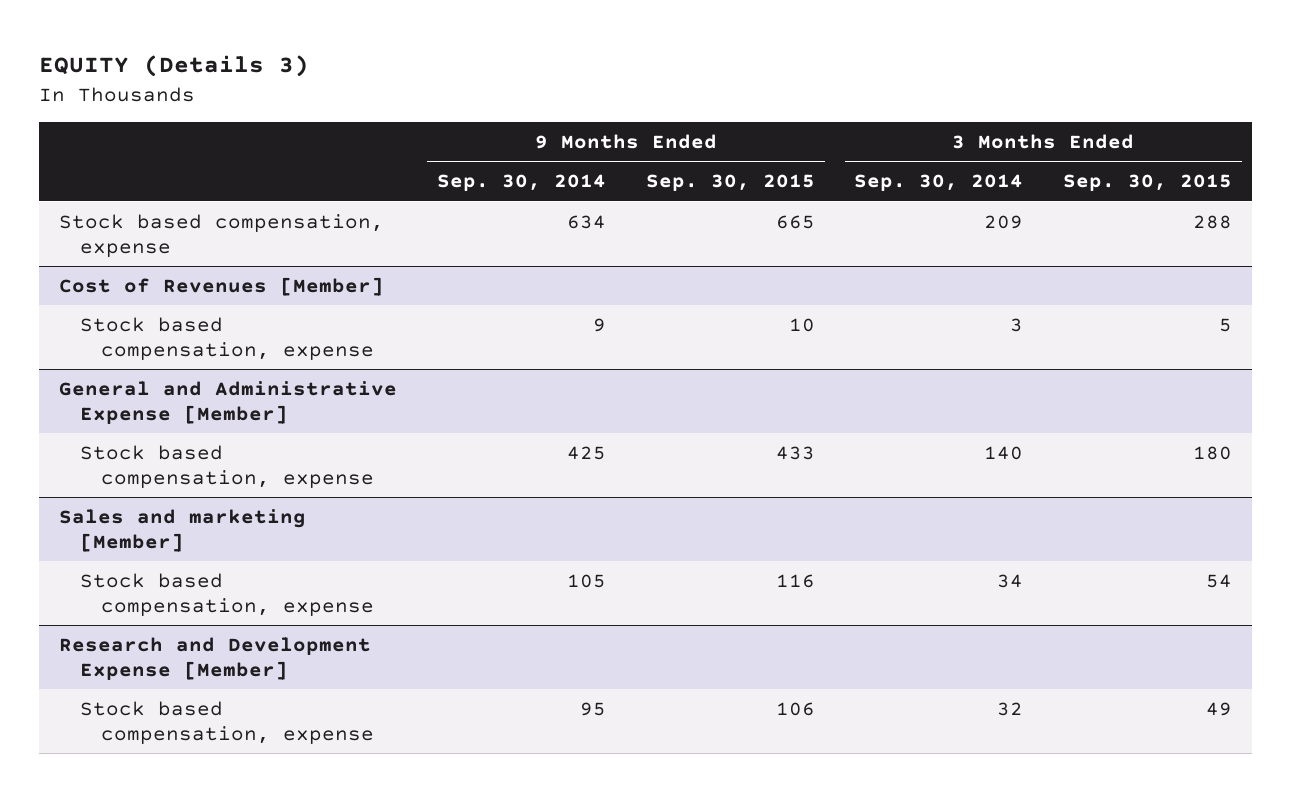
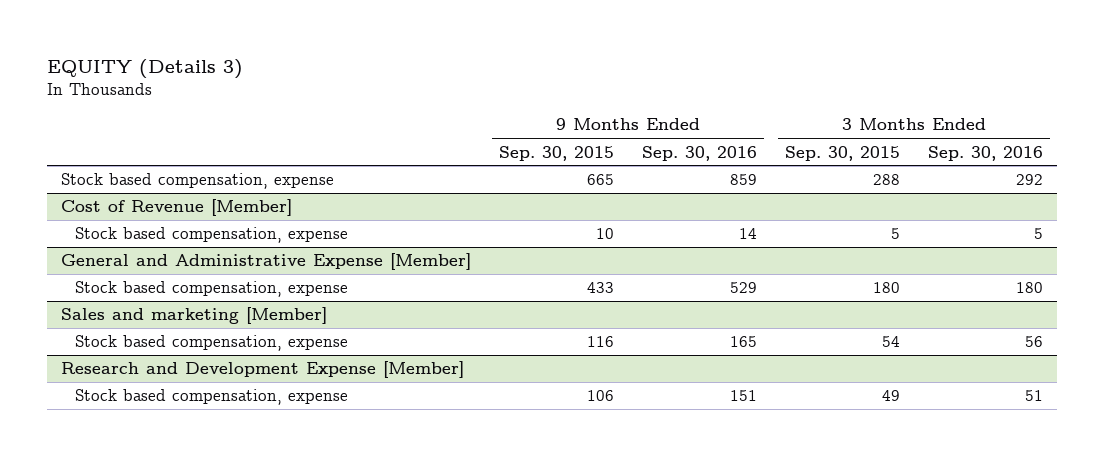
- | 9 Months Ended Sep. 30, 2014 | 9 Months Ended Sep. 30, 2015 | 3 Months Ended Sep. 30, 2014 | 3 Months Ended Sep. 30, 2015
+ | 9 Months Ended Sep. 30, 2015 | 9 Months Ended Sep. 30, 2016 | 3 Months Ended Sep. 30, 2015 | 3 Months Ended Sep. 30, 2016
- Cost of Revenues [Member]
+ Cost of Revenue [Member]

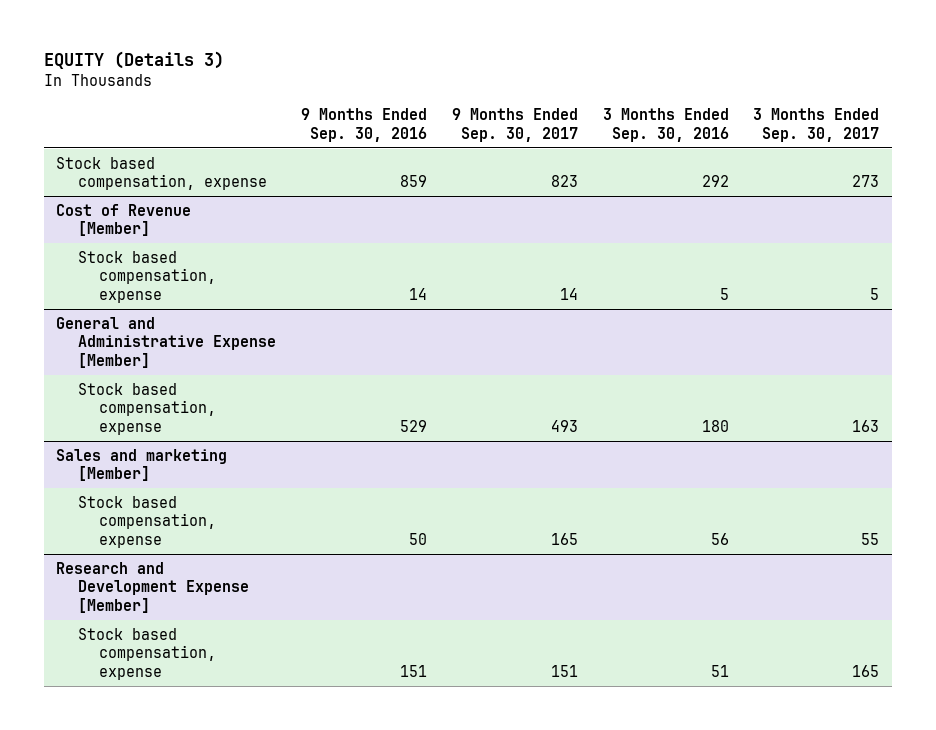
- | 9 Months Ended Sep. 30, 2015 | 9 Months Ended Sep. 30, 2016 | 3 Months Ended Sep. 30, 2015 | 3 Months Ended Sep. 30, 2016
+ | 9 Months Ended Sep. 30, 2016 | 9 Months Ended Sep. 30, 2017 | 3 Months Ended Sep. 30, 2016 | 3 Months Ended Sep. 30, 2017
@ Sales and marketing [Member]
- Stock based compensation, expense | 116 | 165 | 54 | 56
+ Stock based compensation, expense | 50 | 165 | 56 | 55

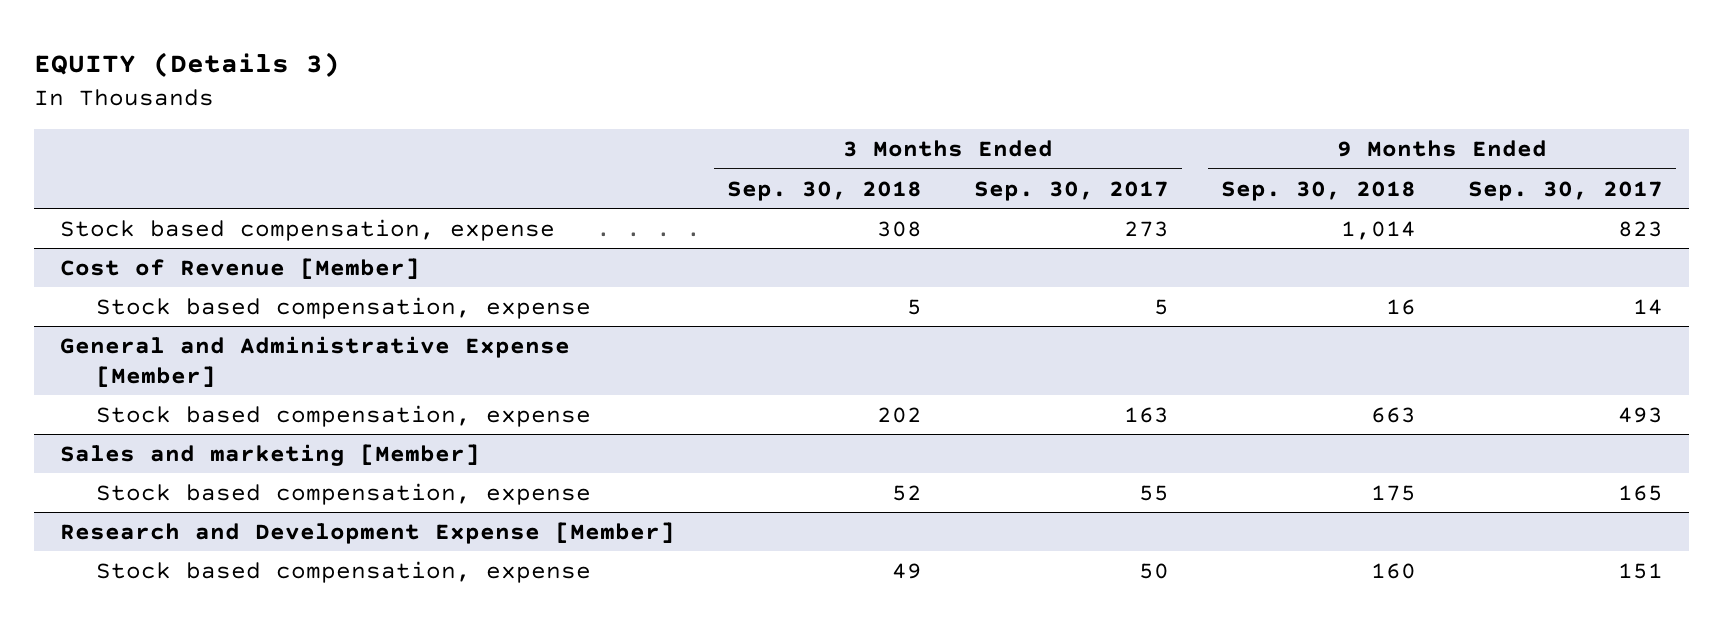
- | 9 Months Ended Sep. 30, 2016 | 9 Months Ended Sep. 30, 2017 | 3 Months Ended Sep. 30, 2016 | 3 Months Ended Sep. 30, 2017
+ | 3 Months Ended Sep. 30, 2018 | 3 Months Ended Sep. 30, 2017 | 9 Months Ended Sep. 30, 2018 | 9 Months Ended Sep. 30, 2017
@ Research and Development Expense [Member]
- Stock based compensation, expense | 151 | 151 | 51 | 165
+ Stock based compensation, expense | 49 | 50 | 160 | 151

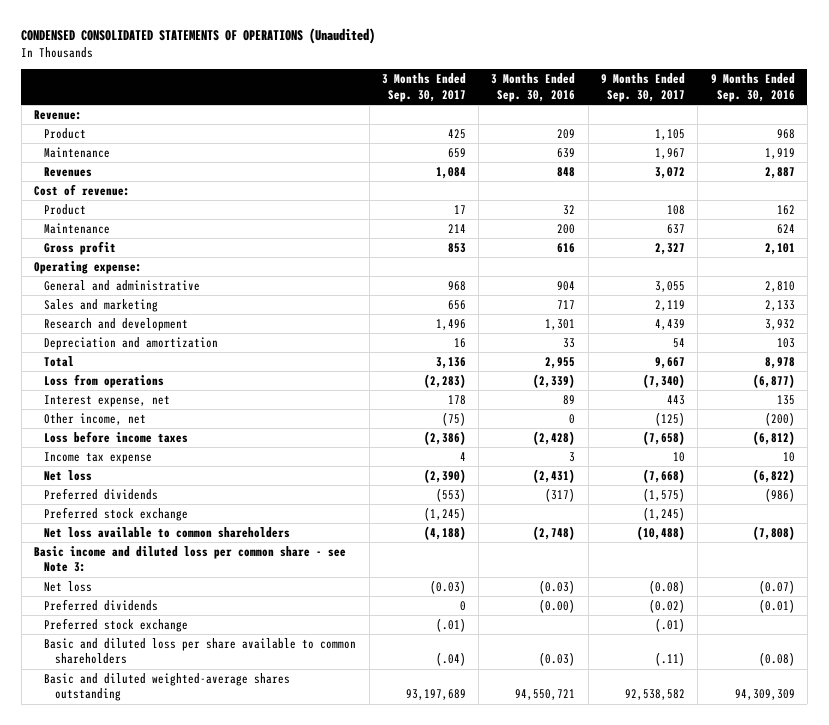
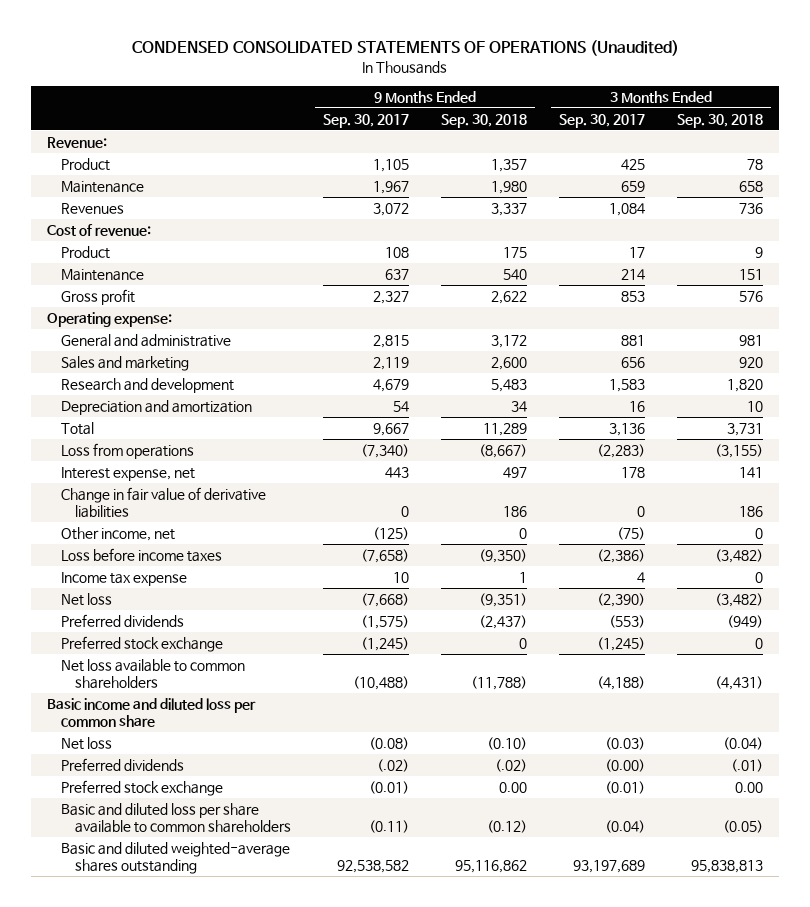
- | 3 Months Ended Sep. 30, 2017 | 3 Months Ended Sep. 30, 2016 | 9 Months Ended Sep. 30, 2017 | 9 Months Ended Sep. 30, 2016
+ | 9 Months Ended Sep. 30, 2017 | 9 Months Ended Sep. 30, 2018 | 3 Months Ended Sep. 30, 2017 | 3 Months Ended Sep. 30, 2018
- General and administrative | 968 | 904 | 3,055 | 2,810
+ General and administrative | 2,815 | 3,172 | 881 | 981
- Research and development | 1,496 | 1,301 | 4,439 | 3,932
+ Research and development | 4,679 | 5,483 | 1,583 | 1,820
+ Change in fair value of derivative liabilities | 0 | 186 | 0 | 186
- Basic income and diluted loss per common share - see Note 3:
+ Basic income and diluted loss per common share
- Preferred dividends | 0 | (0.00) | (0.02) | (0.01)
- Preferred stock exchange | (.01) | | (.01) |
- Basic and diluted loss per share available to common shareholders | (.04) | (0.03) | (.11) | (0.08)
+ Preferred dividends | (.02) | (.02) | (0.00) | (.01)
+ Preferred stock exchange | (0.01) | 0.00 | (0.01) | 0.00
+ Basic and diluted loss per share available to common shareholders | (0.11) | (0.12) | (0.04) | (0.05)

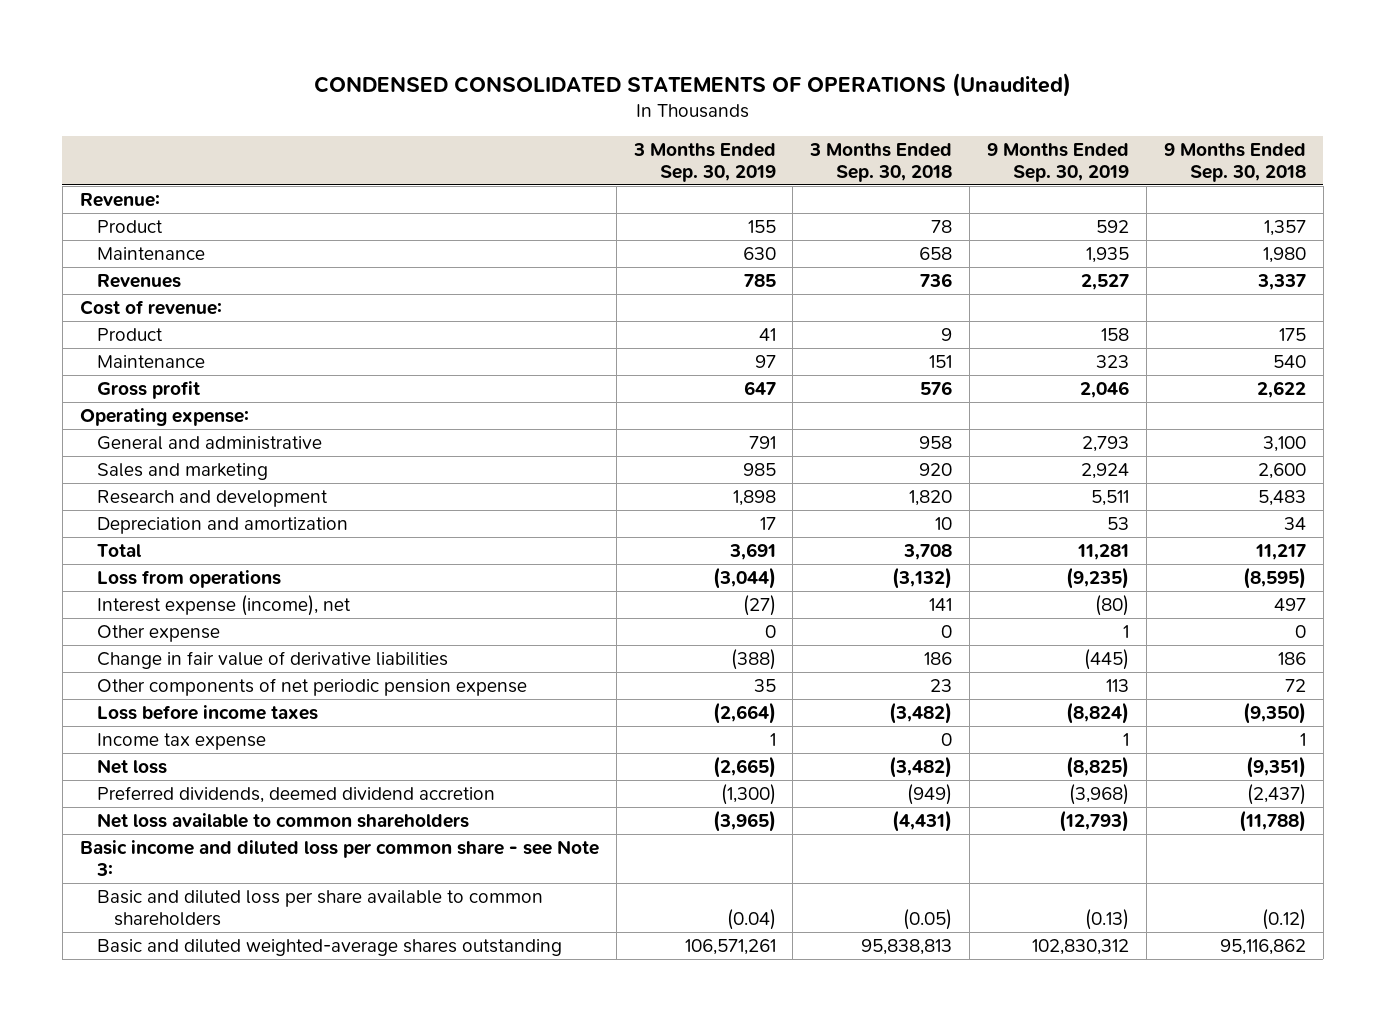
- | 9 Months Ended Sep. 30, 2017 | 9 Months Ended Sep. 30, 2018 | 3 Months Ended Sep. 30, 2017 | 3 Months Ended Sep. 30, 2018
+ | 3 Months Ended Sep. 30, 2019 | 3 Months Ended Sep. 30, 2018 | 9 Months Ended Sep. 30, 2019 | 9 Months Ended Sep. 30, 2018
- General and administrative | 2,815 | 3,172 | 881 | 981
+ General and administrative | 791 | 958 | 2,793 | 3,100
- Total | 9,667 | 11,289 | 3,136 | 3,731
- Loss from operations | (7,340) | (8,667) | (2,283) | (3,155)
- Interest expense, net | 443 | 497 | 178 | 141
+ Total | 3,691 | 3,708 | 11,281 | 11,217
+ Loss from operations | (3,044) | (3,132) | (9,235) | (8,595)
+ Interest expense (income), net | (27) | 141 | (80) | 497
+ Other expense | 0 | 0 | 1 | 0
- Other income, net | (125) | 0 | (75) | 0
+ Other components of net periodic pension expense | 35 | 23 | 113 | 72
- Preferred dividends | (1,575) | (2,437) | (553) | (949)
- Preferred stock exchange | (1,245) | 0 | (1,245) | 0
+ Preferred dividends, deemed dividend accretion | (1,300) | (949) | (3,968) | (2,437)
- Basic income and diluted loss per common share
- Net loss | (0.08) | (0.10) | (0.03) | (0.04)
- Preferred dividends | (.02) | (.02) | (0.00) | (.01)
- Preferred stock exchange | (0.01) | 0.00 | (0.01) | 0.00
+ Basic income and diluted loss per common share - see Note 3:

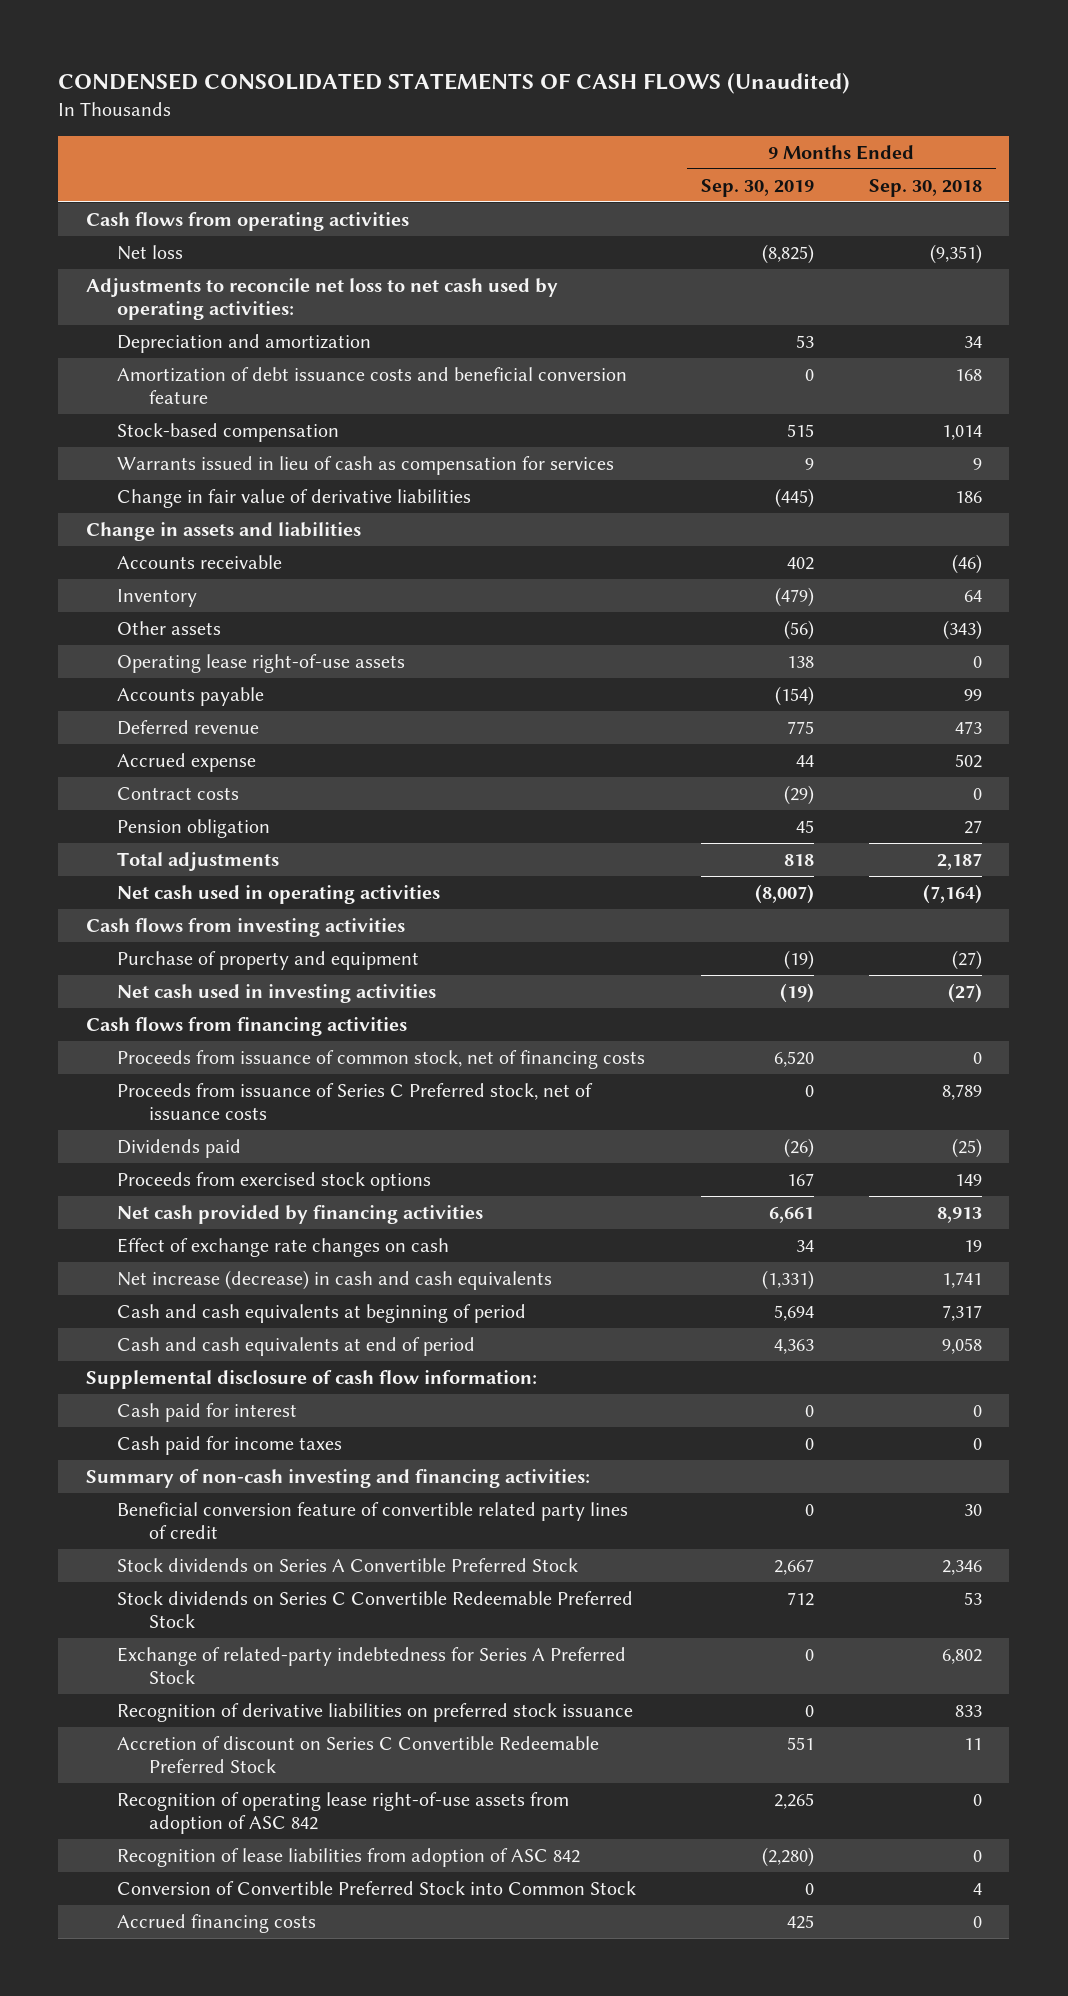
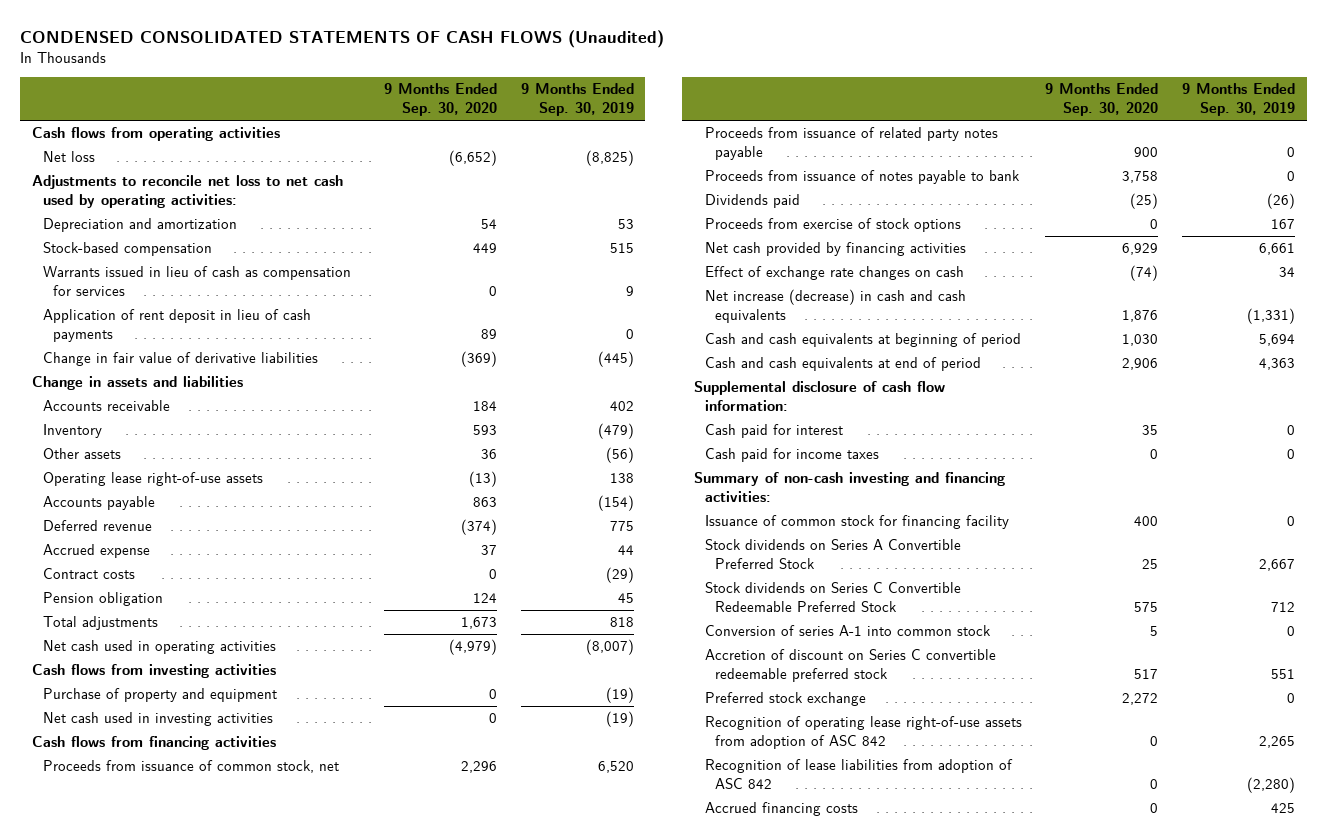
- | 9 Months Ended Sep. 30, 2019 | 9 Months Ended Sep. 30, 2018
+ | 9 Months Ended Sep. 30, 2020 | 9 Months Ended Sep. 30, 2019
- Amortization of debt issuance costs and beneficial conversion feature | 0 | 168
+ Application of rent deposit in lieu of cash payments | 89 | 0
- Proceeds from issuance of common stock, net of financing costs | 6,520 | 0
- Proceeds from issuance of Series C Preferred stock, net of issuance costs | 0 | 8,789
+ Proceeds from issuance of common stock, net | 2,296 | 6,520
+ Proceeds from issuance of related party notes payable | 900 | 0
+ Proceeds from issuance of notes payable to bank | 3,758 | 0
- Proceeds from exercised stock options | 167 | 149
+ Proceeds from exercise of stock options | 0 | 167
- Beneficial conversion feature of convertible related party lines of credit | 0 | 30
+ Issuance of common stock for financing facility | 400 | 0
- Exchange of related-party indebtedness for Series A Preferred Stock | 0 | 6,802
- Recognition of derivative liabilities on preferred stock issuance | 0 | 833
- Accretion of discount on Series C Convertible Redeemable Preferred Stock | 551 | 11
+ Conversion of series A-1 into common stock | 5 | 0
+ Accretion of discount on Series C convertible redeemable preferred stock | 517 | 551
+ Preferred stock exchange | 2,272 | 0
- Conversion of Convertible Preferred Stock into Common Stock | 0 | 4

